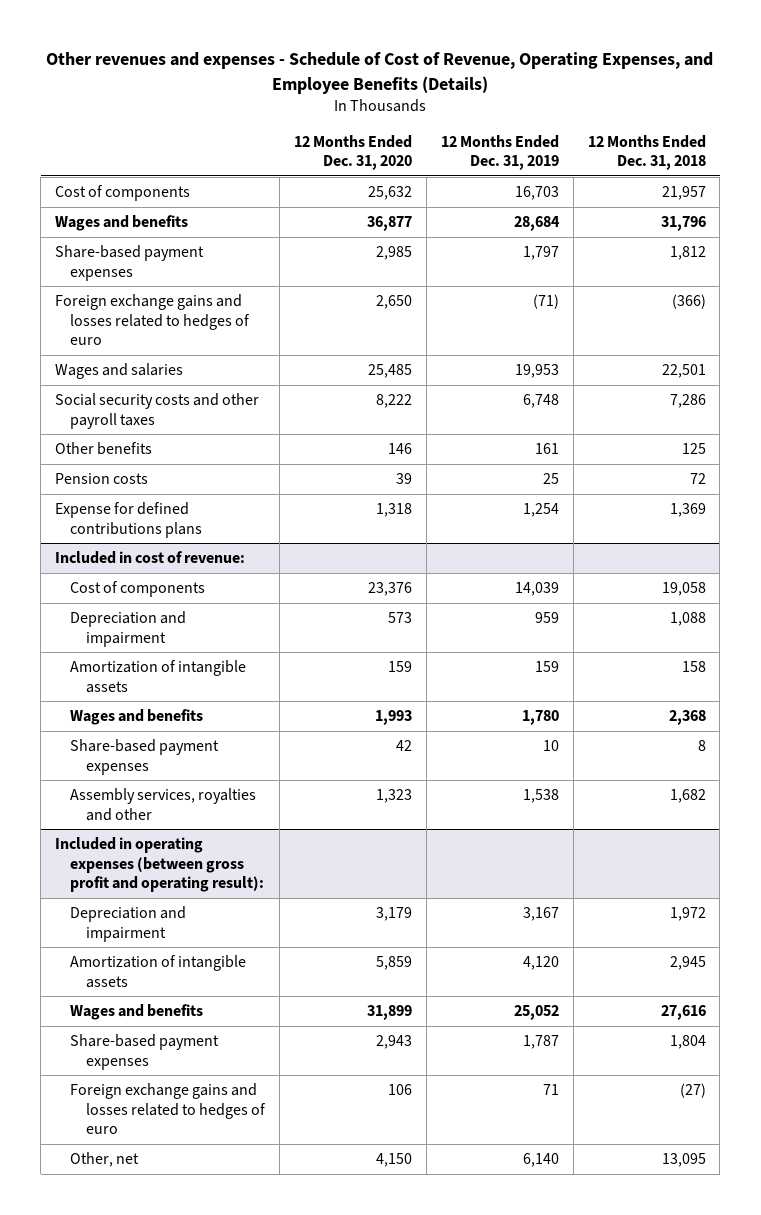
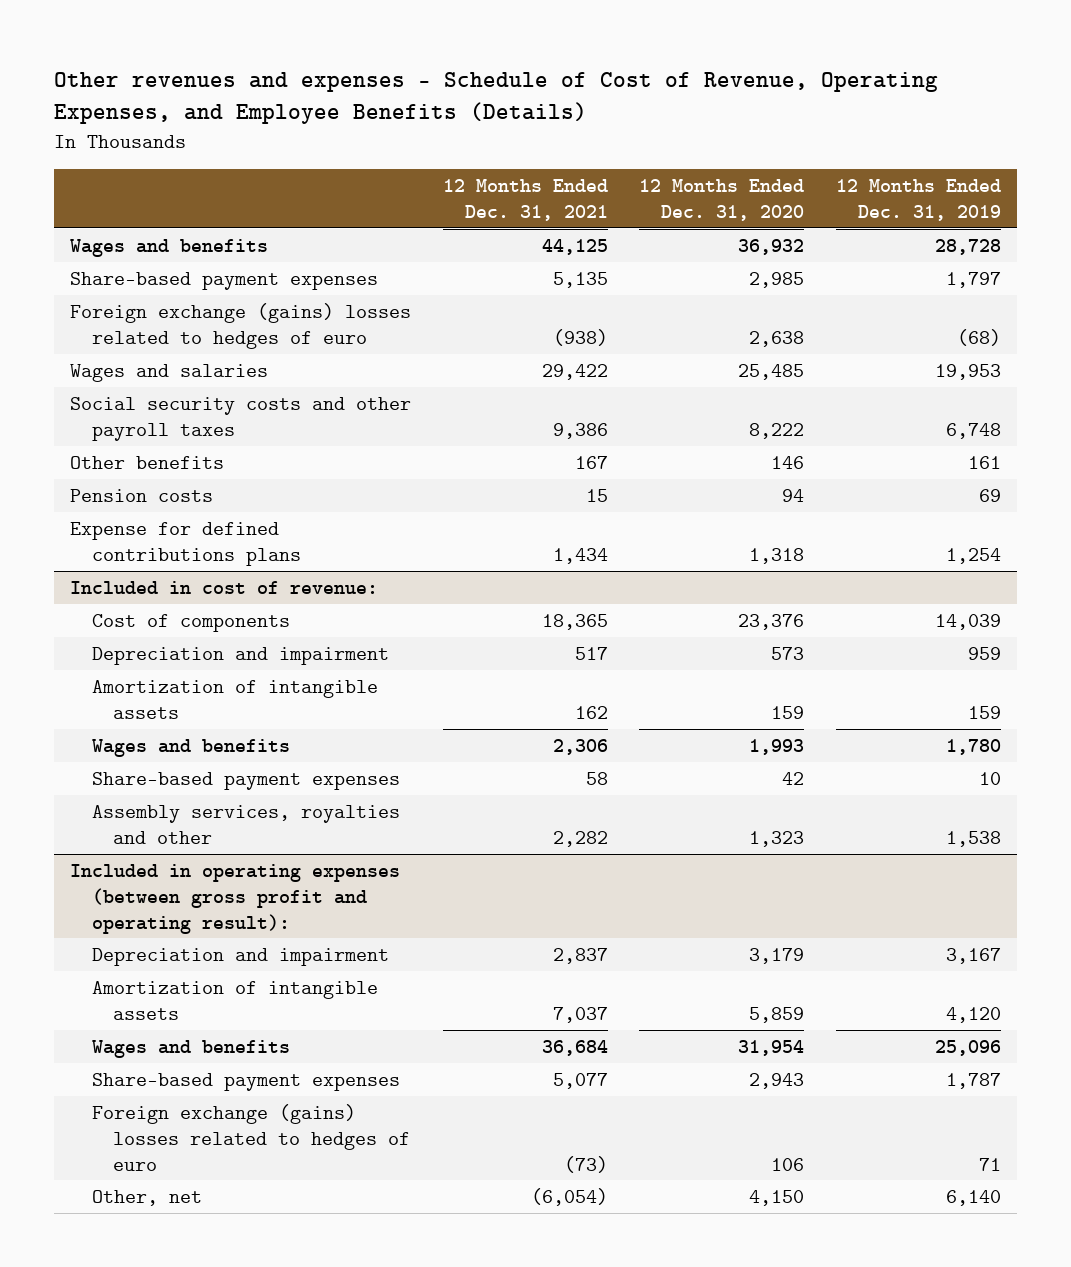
- | 12 Months Ended Dec. 31, 2020 | 12 Months Ended Dec. 31, 2019 | 12 Months Ended Dec. 31, 2018
+ | 12 Months Ended Dec. 31, 2021 | 12 Months Ended Dec. 31, 2020 | 12 Months Ended Dec. 31, 2019
- Cost of components | 25,632 | 16,703 | 21,957
- Wages and benefits | 36,877 | 28,684 | 31,796
+ Wages and benefits | 44,125 | 36,932 | 28,728
- Foreign exchange gains and losses related to hedges of euro | 2,650 | (71) | (366)
+ Foreign exchange (gains) losses related to hedges of euro | (938) | 2,638 | (68)
- Pension costs | 39 | 25 | 72
+ Pension costs | 15 | 94 | 69
@ Included in operating expenses (between gross profit and operating result):
- Wages and benefits | 31,899 | 25,052 | 27,616
+ Wages and benefits | 36,684 | 31,954 | 25,096
- Foreign exchange gains and losses related to hedges of euro | 106 | 71 | (27)
+ Foreign exchange (gains) losses related to hedges of euro | (73) | 106 | 71

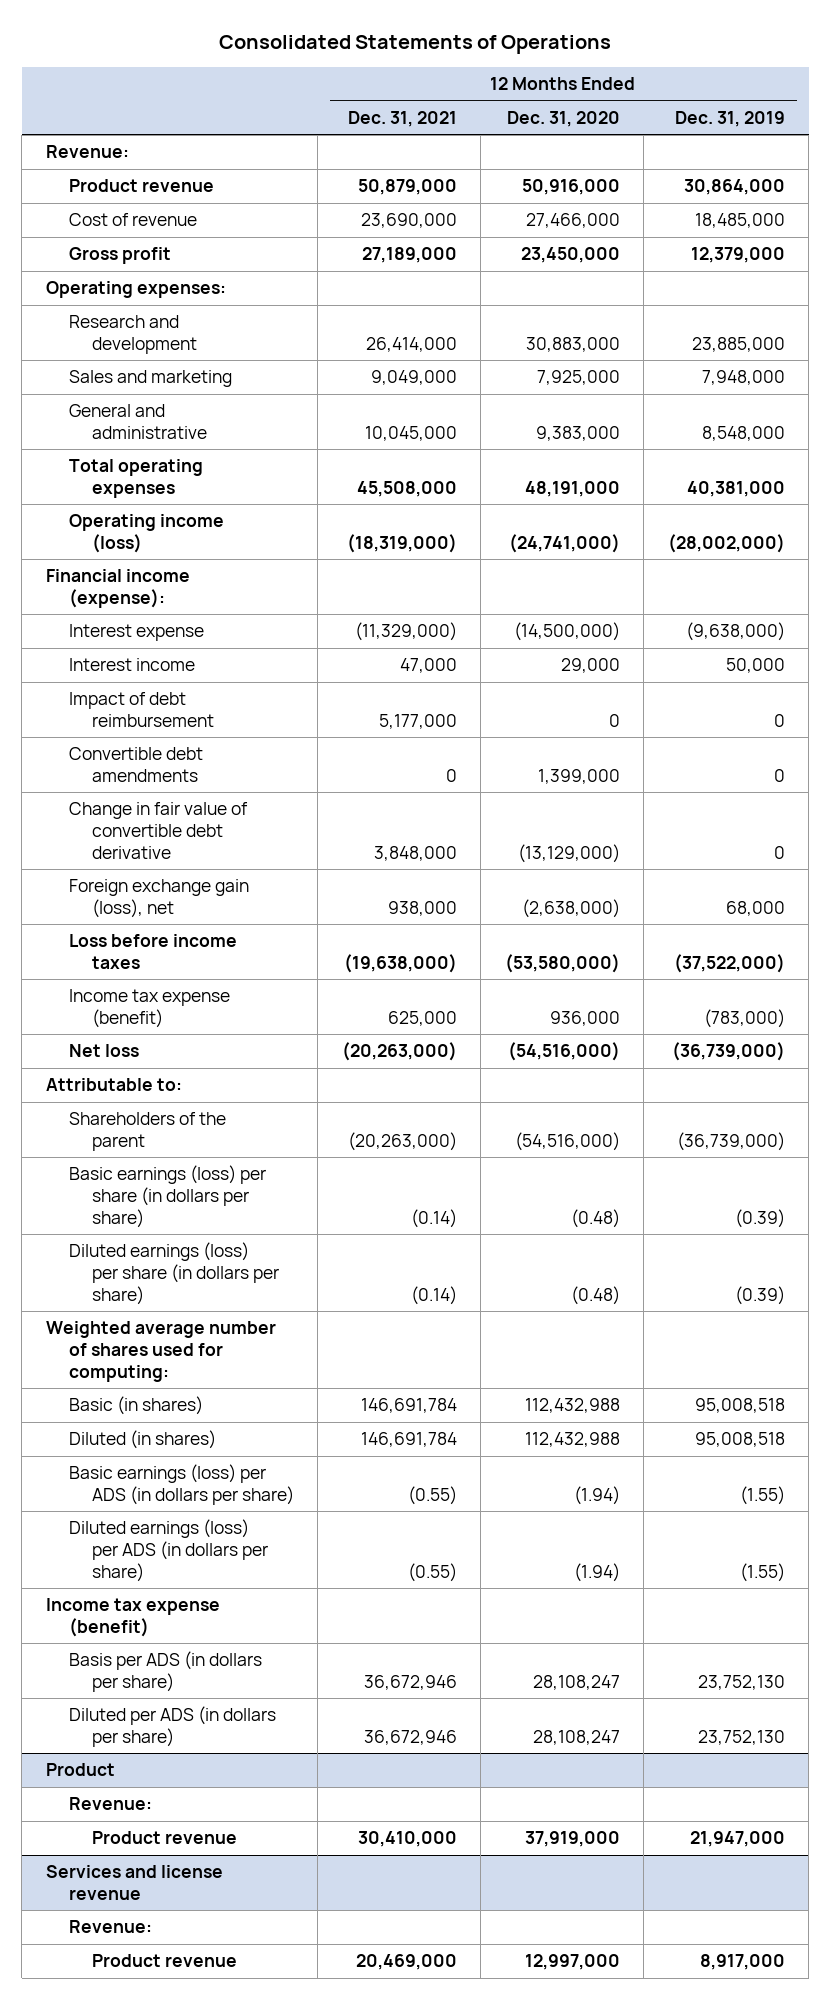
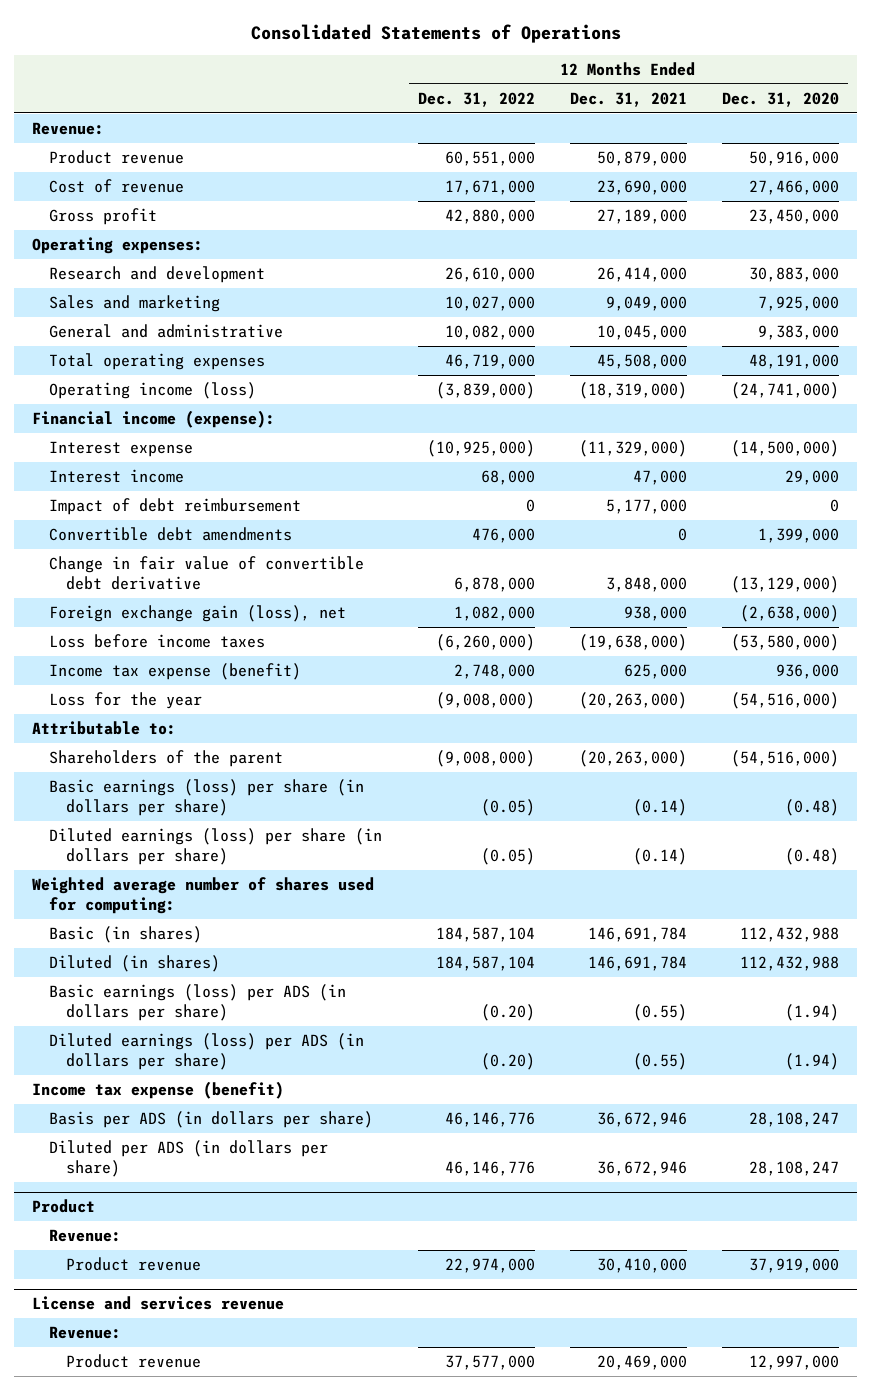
- | 12 Months Ended Dec. 31, 2021 | 12 Months Ended Dec. 31, 2020 | 12 Months Ended Dec. 31, 2019
+ | 12 Months Ended Dec. 31, 2022 | 12 Months Ended Dec. 31, 2021 | 12 Months Ended Dec. 31, 2020
- Net loss | (20,263,000) | (54,516,000) | (36,739,000)
+ Loss for the year | (9,008,000) | (20,263,000) | (54,516,000)
- Services and license revenue
+ License and services revenue

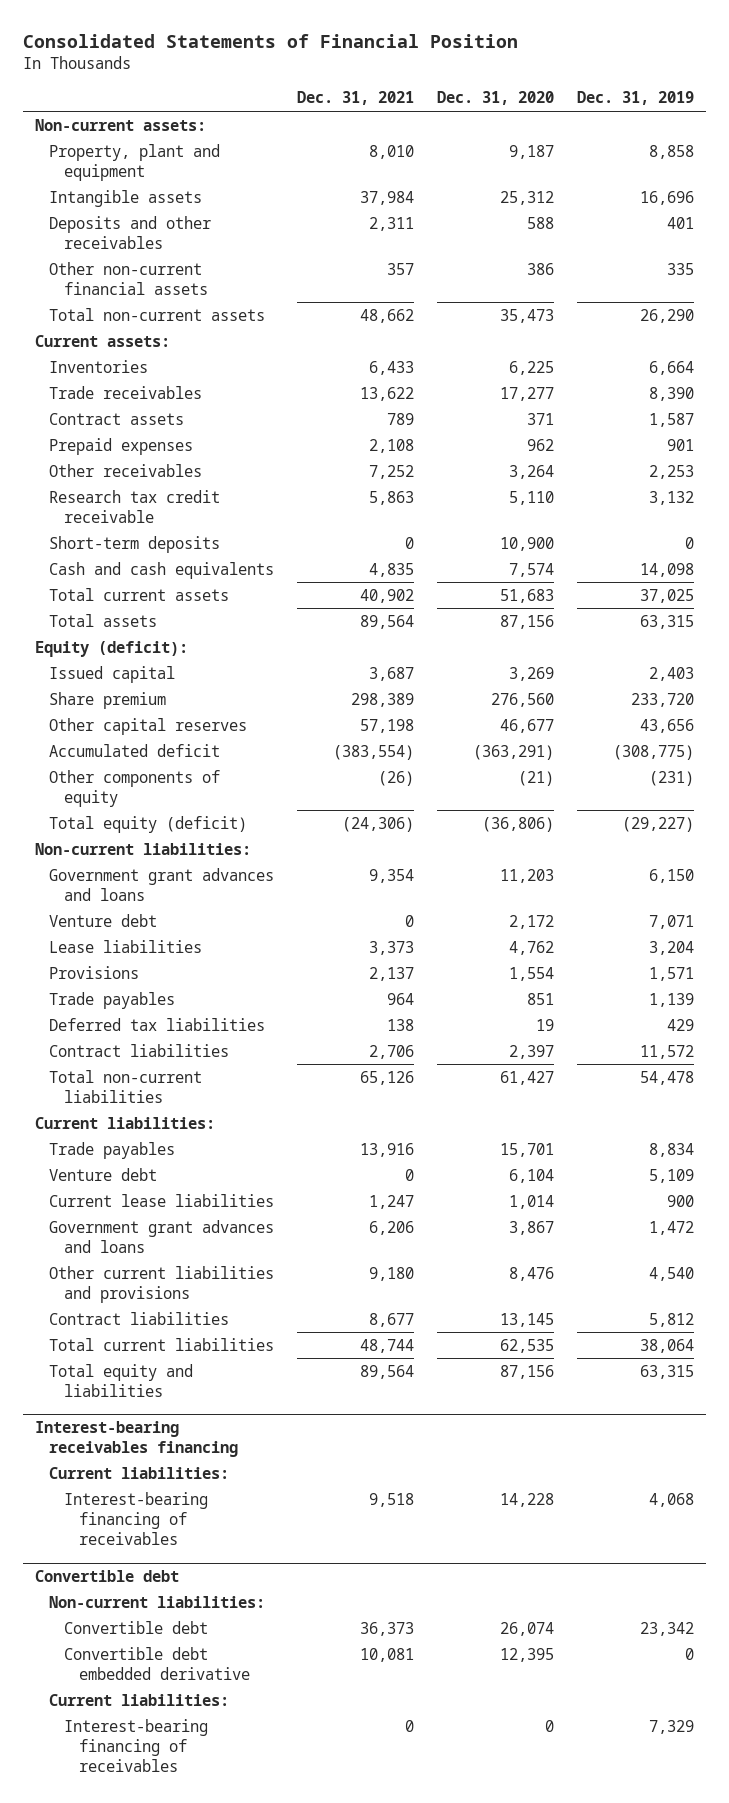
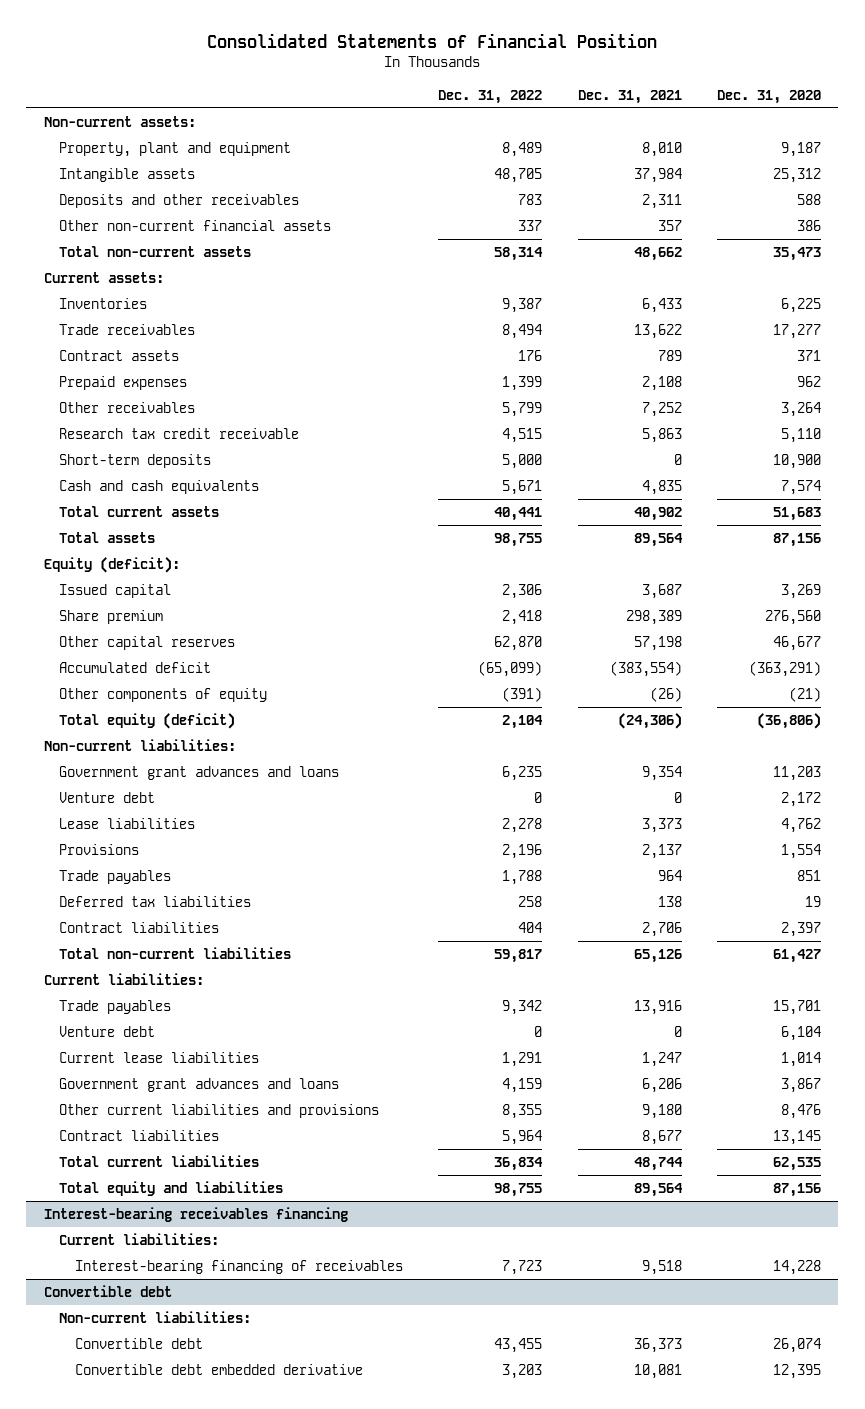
- | Dec. 31, 2021 | Dec. 31, 2020 | Dec. 31, 2019
+ | Dec. 31, 2022 | Dec. 31, 2021 | Dec. 31, 2020
@ Convertible debt
- Current liabilities:
- Interest-bearing financing of receivables | 0 | 0 | 7,329

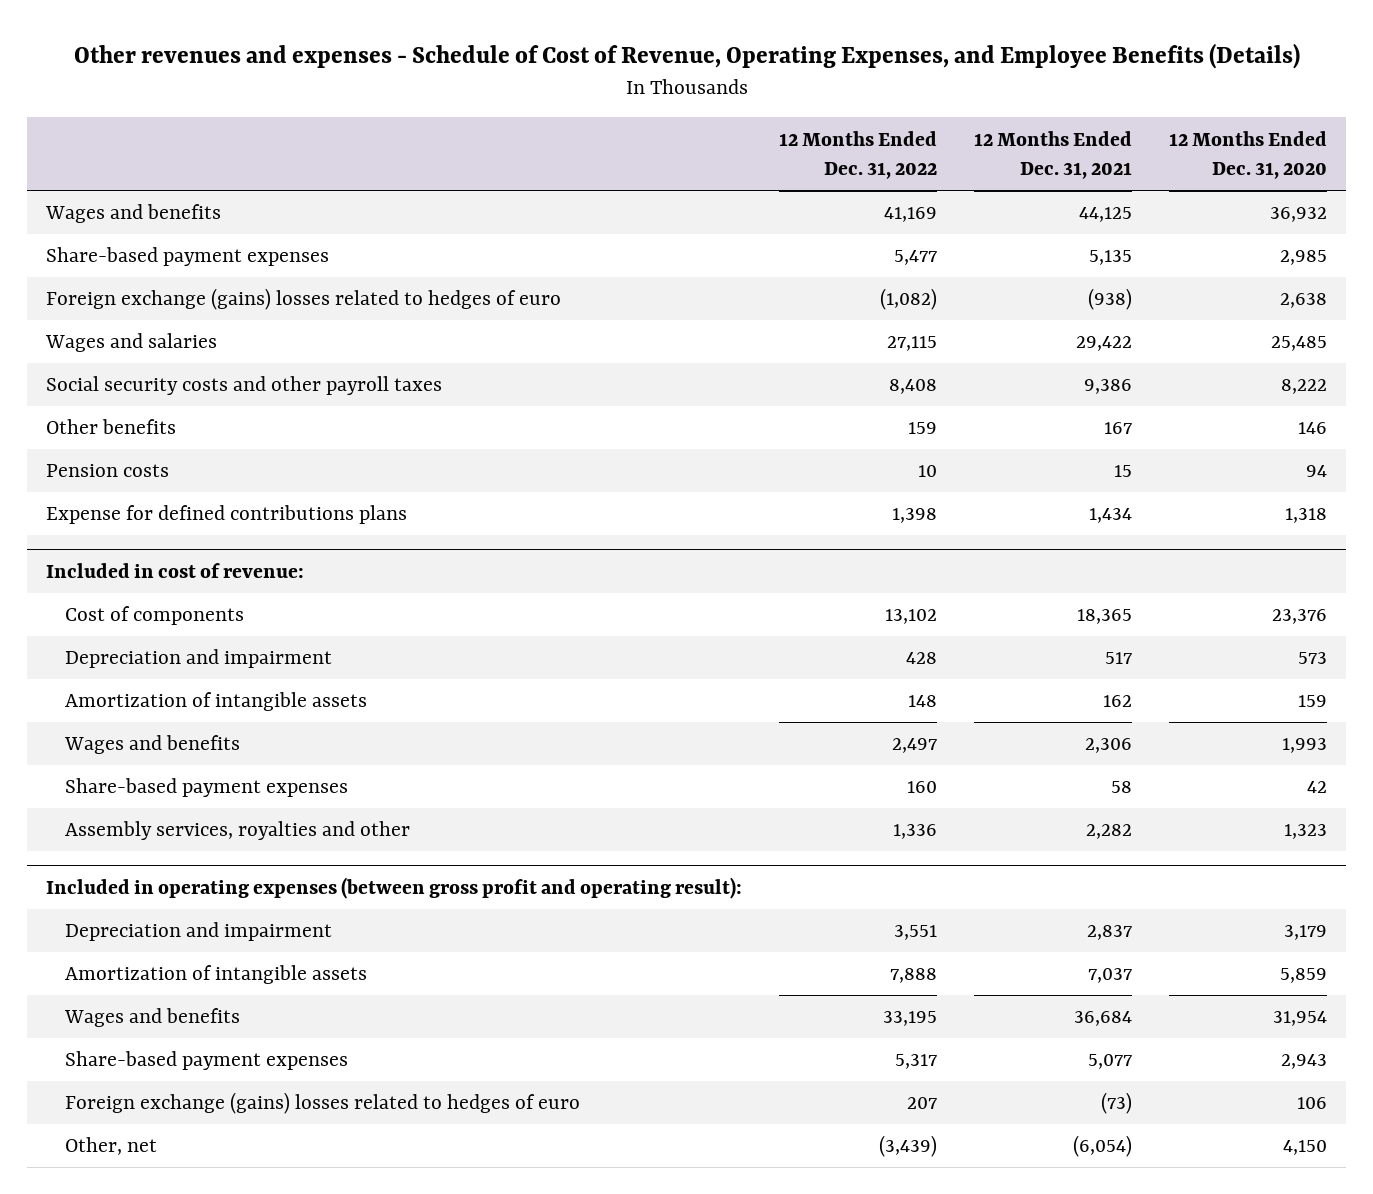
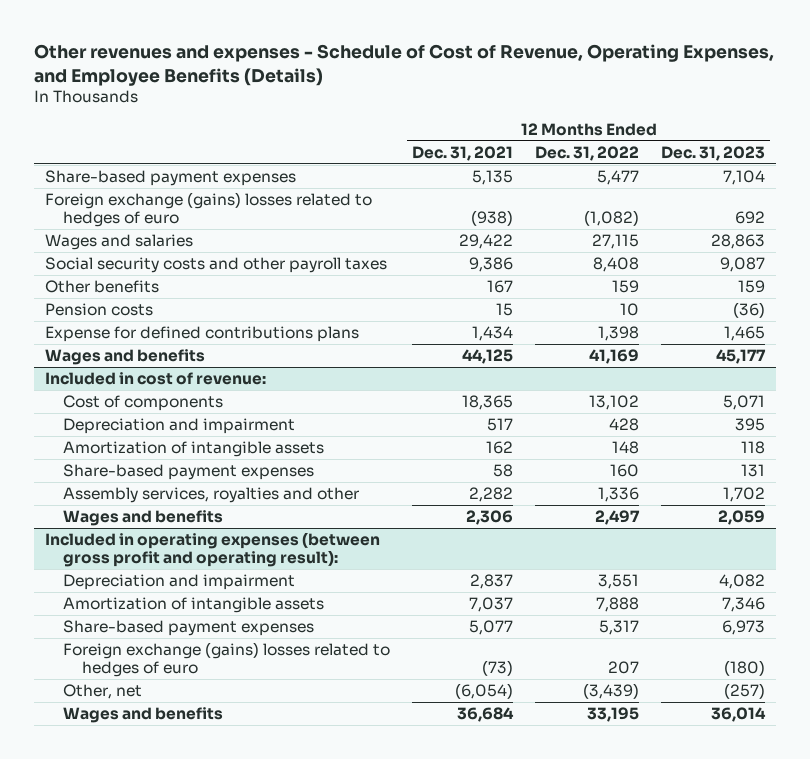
- | 12 Months Ended Dec. 31, 2022 | 12 Months Ended Dec. 31, 2021 | 12 Months Ended Dec. 31, 2020
+ | 12 Months Ended Dec. 31, 2021 | 12 Months Ended Dec. 31, 2022 | 12 Months Ended Dec. 31, 2023
moved down: Wages and benefits | 44,125 | 41,169 | 45,177
@ Included in cost of revenue:
moved down: Wages and benefits | 2,306 | 2,497 | 2,059
@ Included in operating expenses (between gross profit and operating result):
moved down: Wages and benefits | 36,684 | 33,195 | 36,014

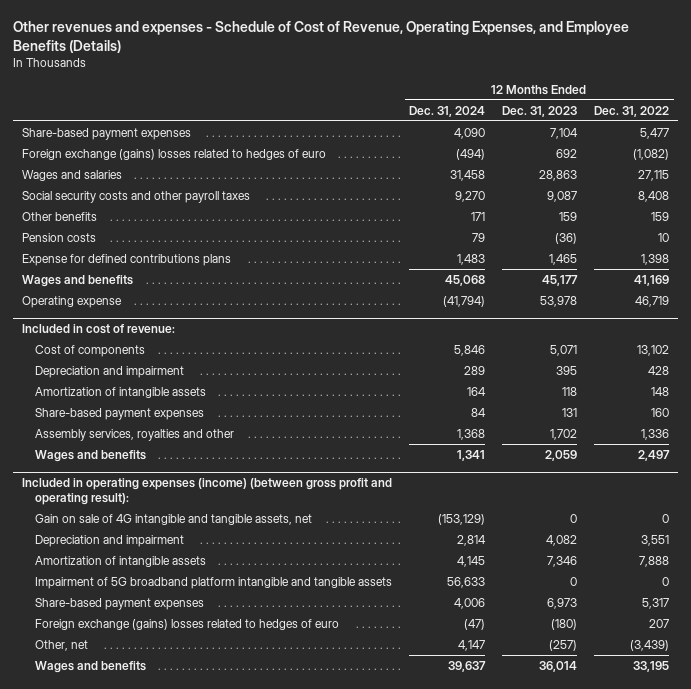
- | 12 Months Ended Dec. 31, 2021 | 12 Months Ended Dec. 31, 2022 | 12 Months Ended Dec. 31, 2023
+ | 12 Months Ended Dec. 31, 2024 | 12 Months Ended Dec. 31, 2023 | 12 Months Ended Dec. 31, 2022
+ Operating expense | (41,794) | 53,978 | 46,719
- Included in operating expenses (between gross profit and operating result):
+ Included in operating expenses (income) (between gross profit and operating result):
+ Gain on sale of 4G intangible and tangible assets, net | (153,129) | 0 | 0
+ Impairment of 5G broadband platform intangible and tangible assets | 56,633 | 0 | 0

